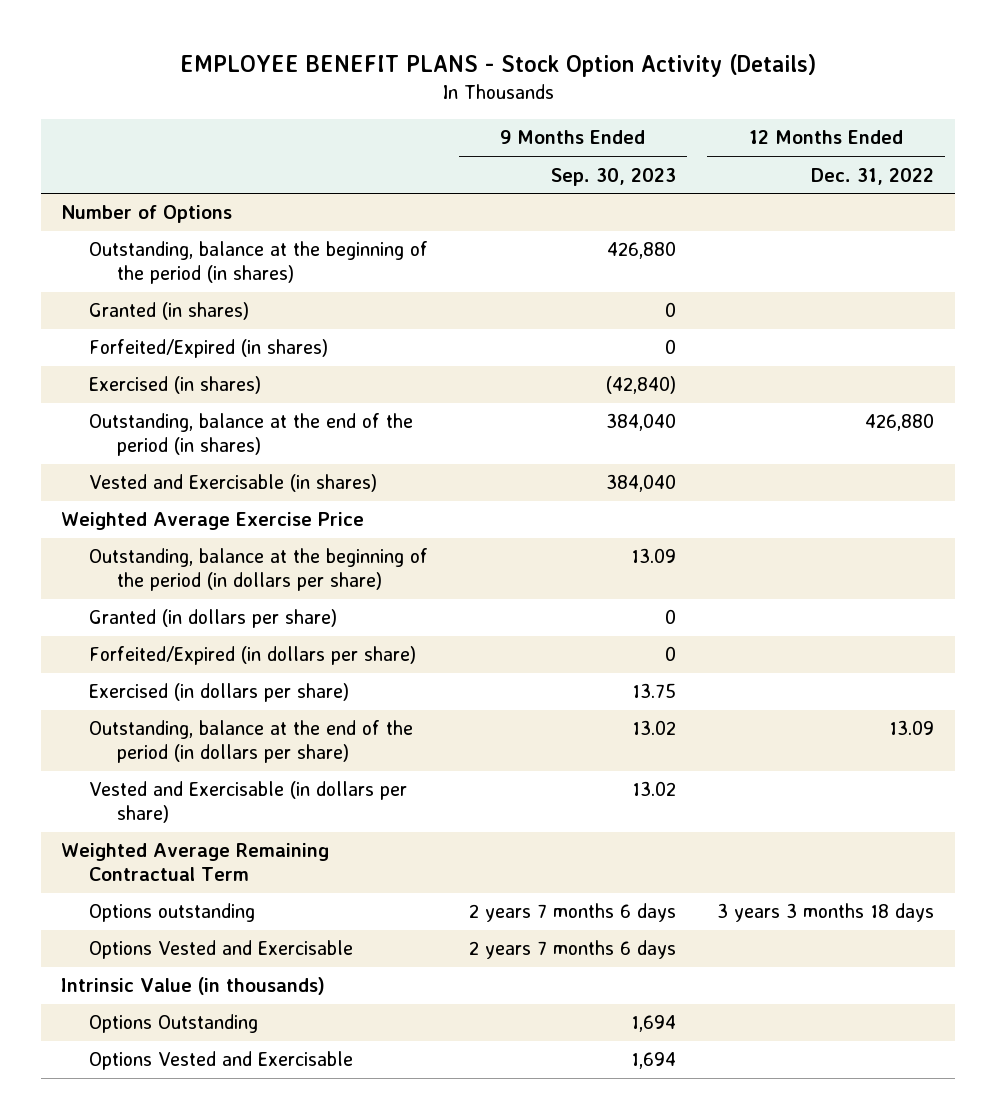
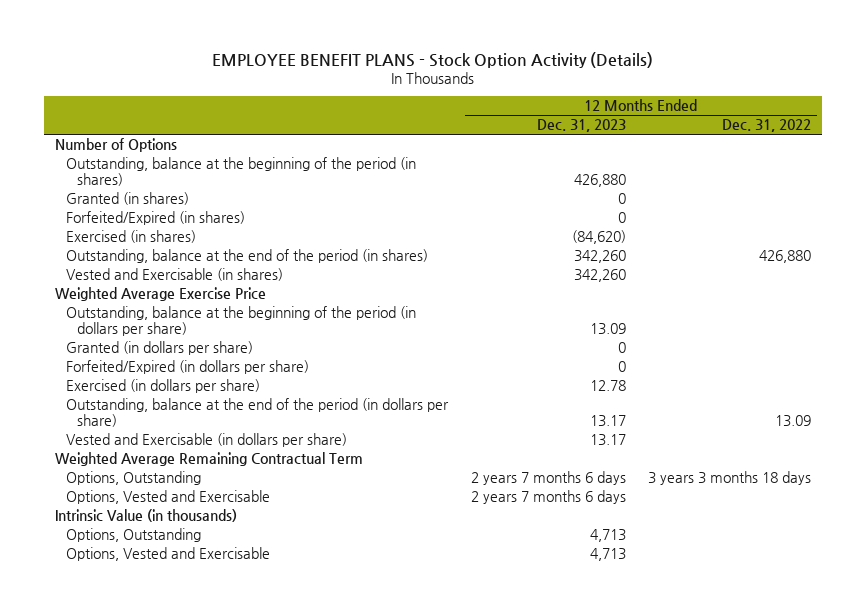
- | 9 Months Ended Sep. 30, 2023 | 12 Months Ended Dec. 31, 2022
+ | 12 Months Ended Dec. 31, 2023 | 12 Months Ended Dec. 31, 2022
- Options outstanding | 2 years 7 months 6 days | 3 years 3 months 18 days
- Options Vested and Exercisable | 2 years 7 months 6 days |
+ Options, Outstanding | 2 years 7 months 6 days | 3 years 3 months 18 days
+ Options, Vested and Exercisable | 2 years 7 months 6 days |
- Options Outstanding | 1,694 |
- Options Vested and Exercisable | 1,694 |
+ Options, Outstanding | 4,713 |
+ Options, Vested and Exercisable | 4,713 |

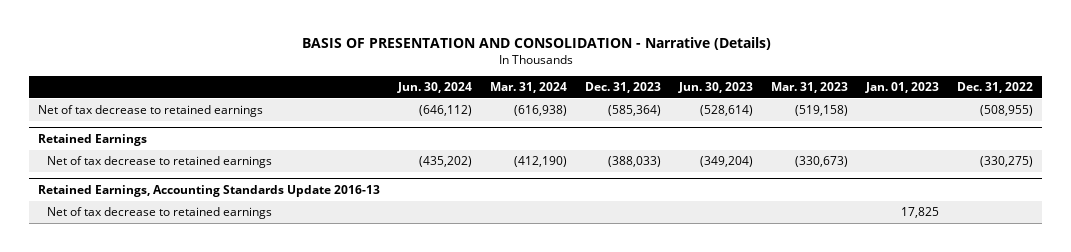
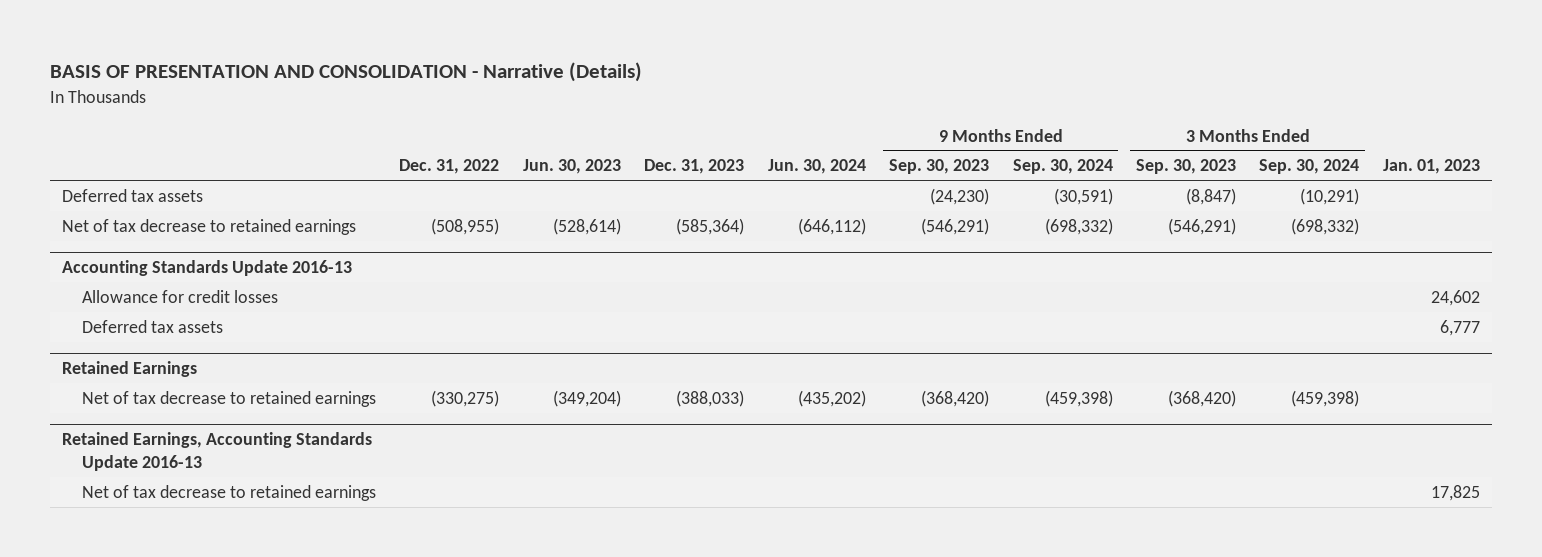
- | Jun. 30, 2024 | Mar. 31, 2024 | Dec. 31, 2023 | Jun. 30, 2023 | Mar. 31, 2023 | Jan. 01, 2023 | Dec. 31, 2022
+ | Dec. 31, 2022 | Jun. 30, 2023 | Dec. 31, 2023 | Jun. 30, 2024 | 9 Months Ended Sep. 30, 2023 | 9 Months Ended Sep. 30, 2024 | 3 Months Ended Sep. 30, 2023 | 3 Months Ended Sep. 30, 2024 | Jan. 01, 2023
+ Deferred tax assets | | | | | (24,230) | (30,591) | (8,847) | (10,291) |
+ Accounting Standards Update 2016-13
+ Allowance for credit losses | | | | | | | | | 24,602
+ Deferred tax assets | | | | | | | | | 6,777

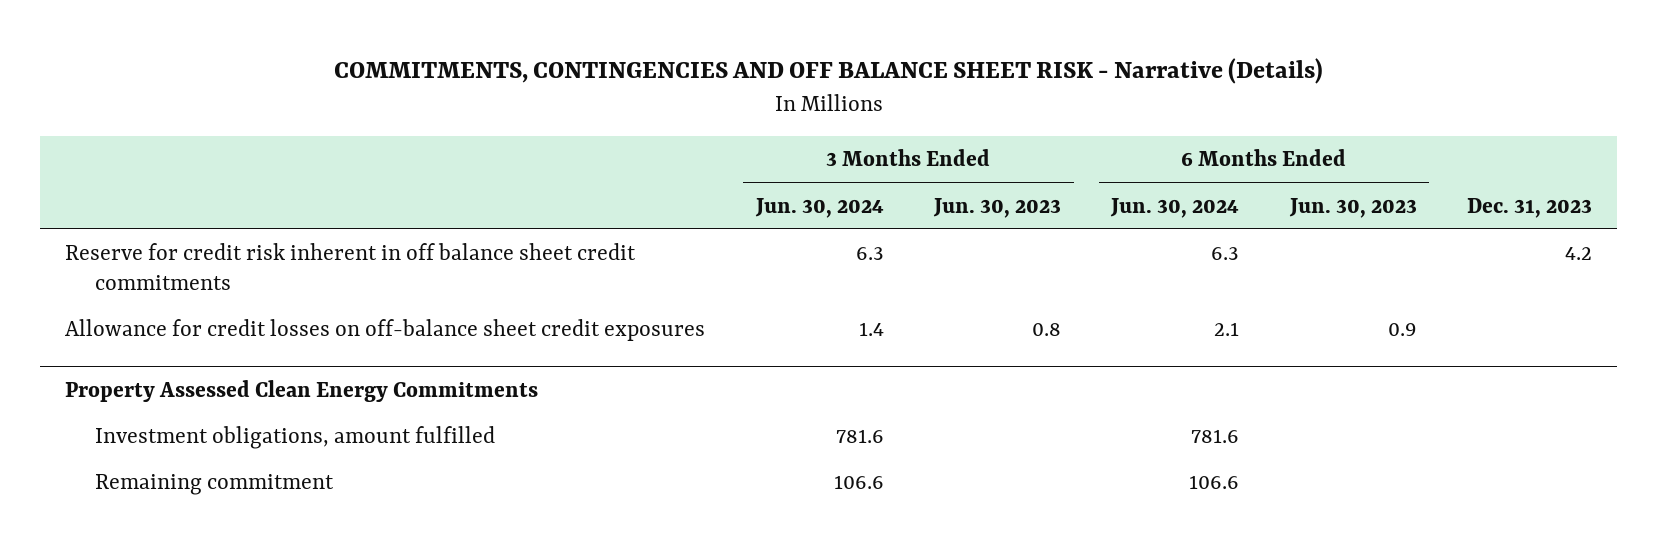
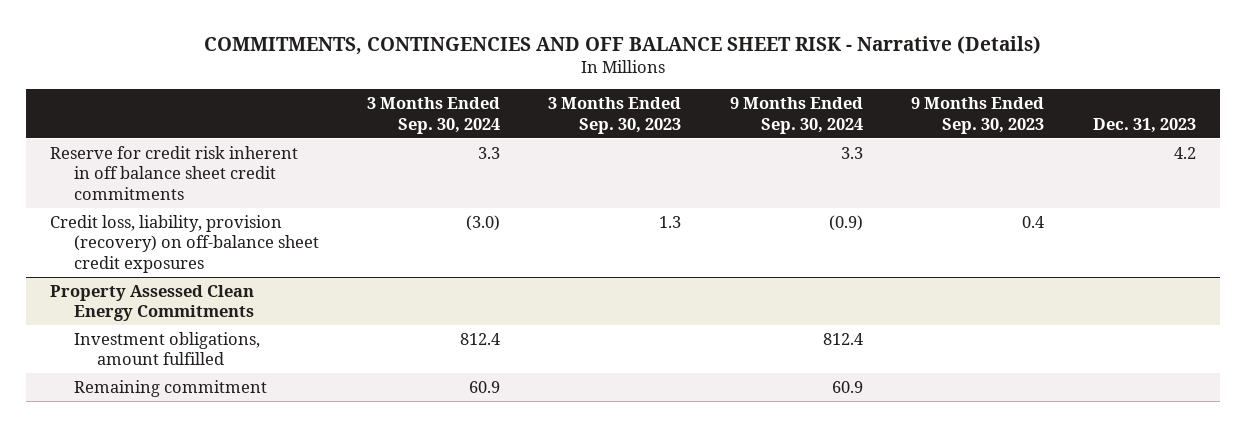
- | 3 Months Ended Jun. 30, 2024 | 3 Months Ended Jun. 30, 2023 | 6 Months Ended Jun. 30, 2024 | 6 Months Ended Jun. 30, 2023 | Dec. 31, 2023
+ | 3 Months Ended Sep. 30, 2024 | 3 Months Ended Sep. 30, 2023 | 9 Months Ended Sep. 30, 2024 | 9 Months Ended Sep. 30, 2023 | Dec. 31, 2023
- Allowance for credit losses on off-balance sheet credit exposures | 1.4 | 0.8 | 2.1 | 0.9 |
+ Credit loss, liability, provision (recovery) on off-balance sheet credit exposures | (3.0) | 1.3 | (0.9) | 0.4 |

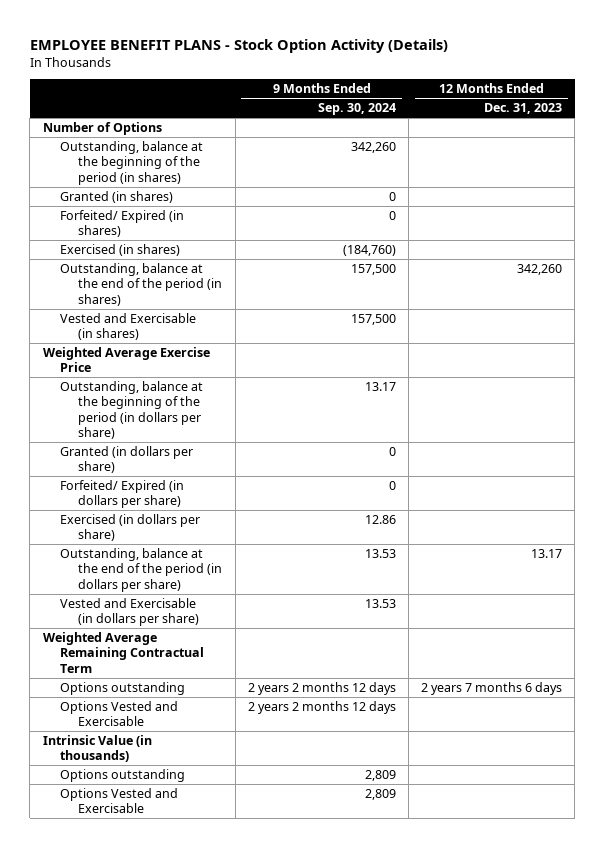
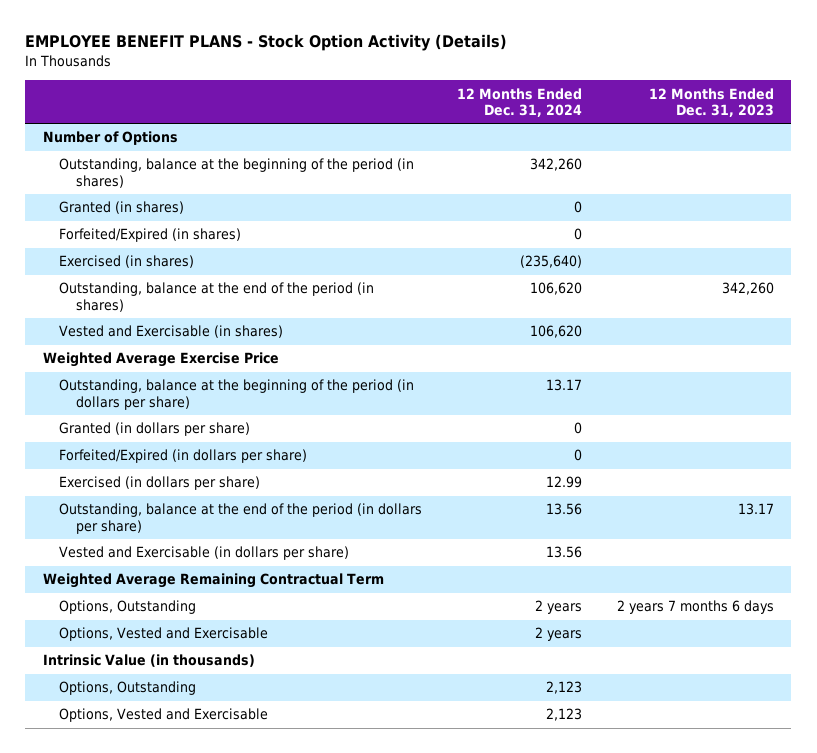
- | 9 Months Ended Sep. 30, 2024 | 12 Months Ended Dec. 31, 2023
+ | 12 Months Ended Dec. 31, 2024 | 12 Months Ended Dec. 31, 2023
- Forfeited/ Expired (in shares) | 0 |
+ Forfeited/Expired (in shares) | 0 |
- Forfeited/ Expired (in dollars per share) | 0 |
+ Forfeited/Expired (in dollars per share) | 0 |
- Options outstanding | 2 years 2 months 12 days | 2 years 7 months 6 days
- Options Vested and Exercisable | 2 years 2 months 12 days |
+ Options, Outstanding | 2 years | 2 years 7 months 6 days
+ Options, Vested and Exercisable | 2 years |
- Options outstanding | 2,809 |
- Options Vested and Exercisable | 2,809 |
+ Options, Outstanding | 2,123 |
+ Options, Vested and Exercisable | 2,123 |

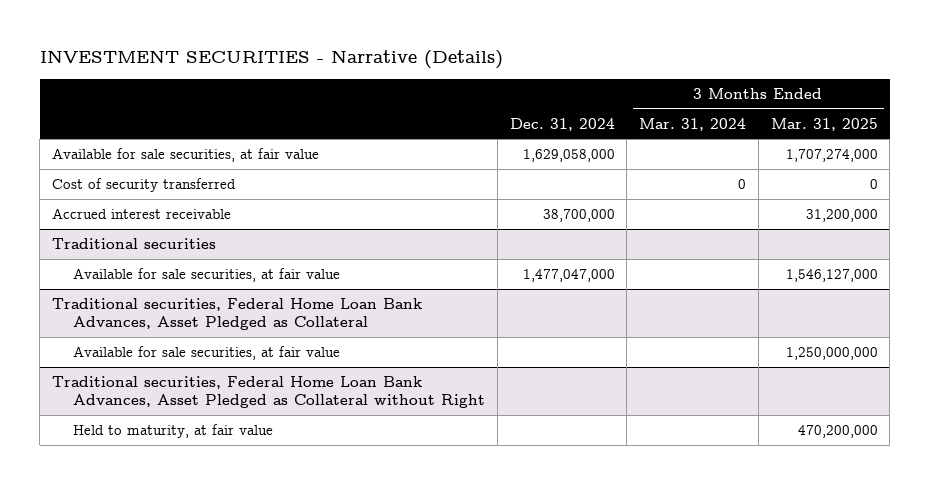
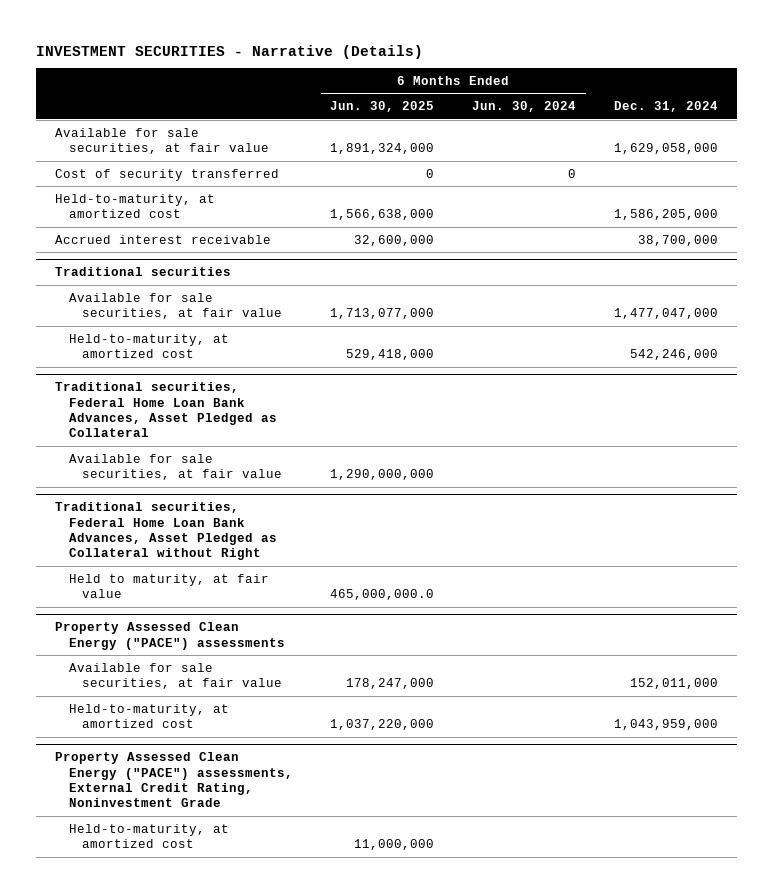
- | Dec. 31, 2024 | 3 Months Ended Mar. 31, 2024 | 3 Months Ended Mar. 31, 2025
+ | 6 Months Ended Jun. 30, 2025 | 6 Months Ended Jun. 30, 2024 | Dec. 31, 2024
+ Held-to-maturity, at amortized cost | 1,566,638,000 | | 1,586,205,000
@ Traditional securities
+ Held-to-maturity, at amortized cost | 529,418,000 | | 542,246,000
+ Property Assessed Clean Energy ("PACE") assessments
+ Available for sale securities, at fair value | 178,247,000 | | 152,011,000
+ Held-to-maturity, at amortized cost | 1,037,220,000 | | 1,043,959,000
+ Property Assessed Clean Energy ("PACE") assessments, External Credit Rating, Noninvestment Grade
+ Held-to-maturity, at amortized cost | 11,000,000 | |

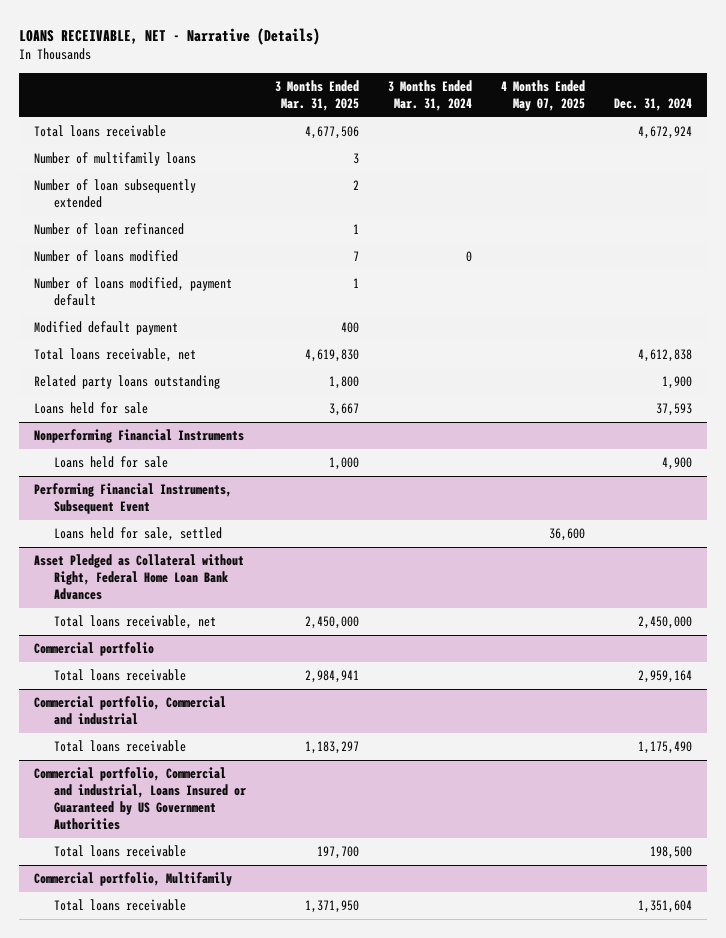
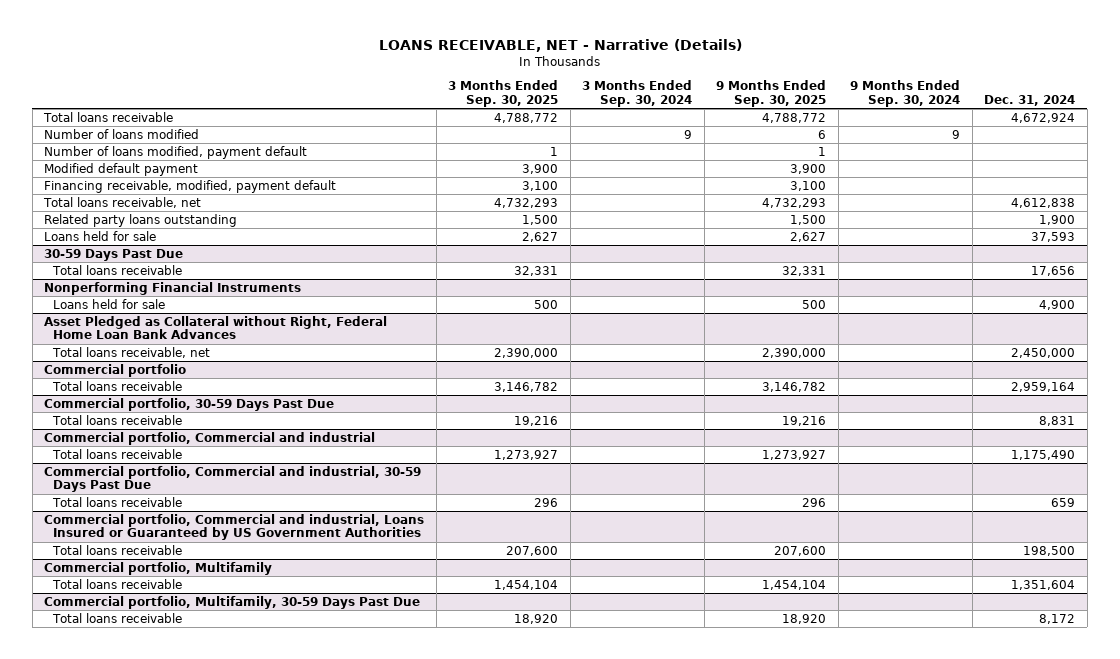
- | 3 Months Ended Mar. 31, 2025 | 3 Months Ended Mar. 31, 2024 | 4 Months Ended May 07, 2025 | Dec. 31, 2024
+ | 3 Months Ended Sep. 30, 2025 | 3 Months Ended Sep. 30, 2024 | 9 Months Ended Sep. 30, 2025 | 9 Months Ended Sep. 30, 2024 | Dec. 31, 2024
- Number of multifamily loans | 3 | | |
- Number of loan subsequently extended | 2 | | |
- Number of loan refinanced | 1 | | |
+ Financing receivable, modified, payment default | 3,100 | | 3,100 | |
+ 30-59 Days Past Due
+ Total loans receivable | 32,331 | | 32,331 | | 17,656
- Performing Financial Instruments, Subsequent Event
- Loans held for sale, settled | | | 36,600 |
+ Commercial portfolio, 30-59 Days Past Due
+ Total loans receivable | 19,216 | | 19,216 | | 8,831
+ Commercial portfolio, Commercial and industrial, 30-59 Days Past Due
+ Total loans receivable | 296 | | 296 | | 659
+ Commercial portfolio, Multifamily, 30-59 Days Past Due
+ Total loans receivable | 18,920 | | 18,920 | | 8,172

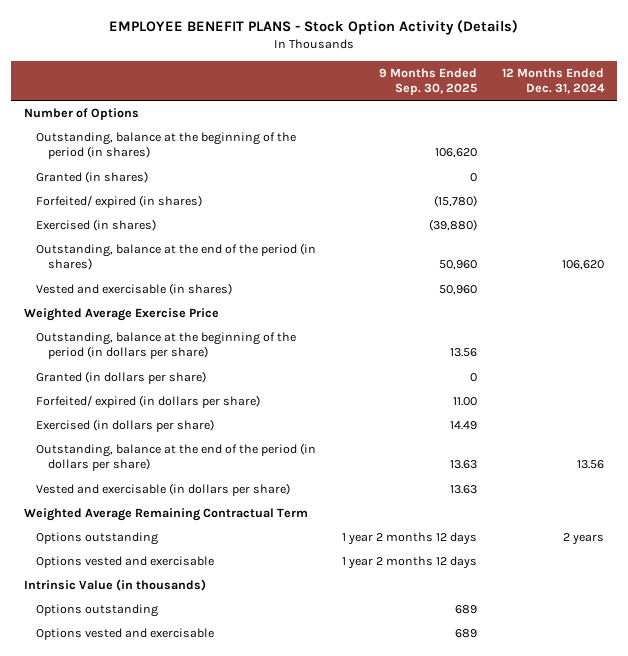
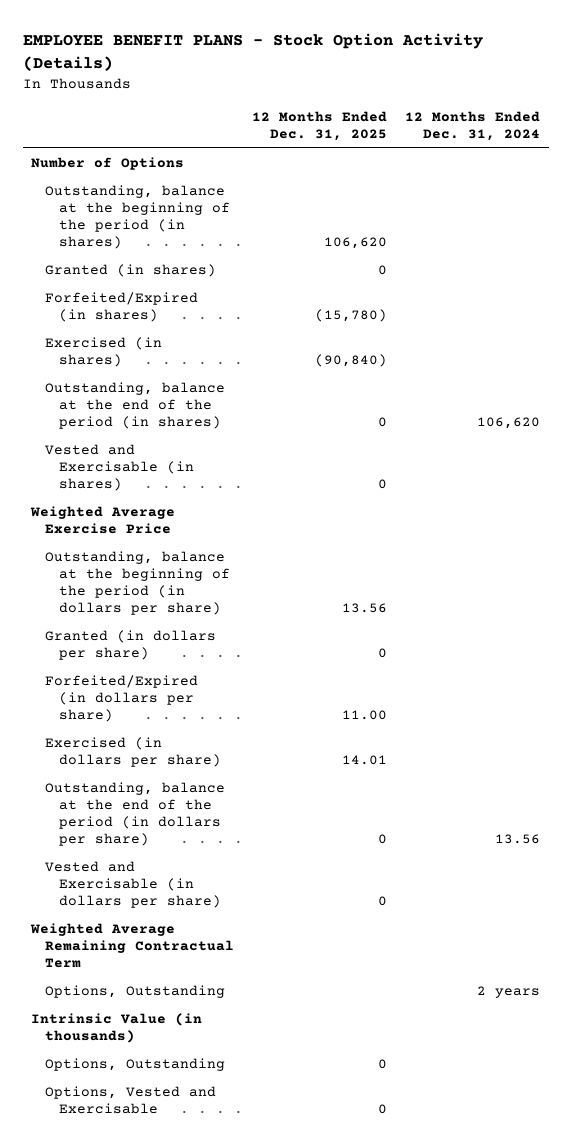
- | 9 Months Ended Sep. 30, 2025 | 12 Months Ended Dec. 31, 2024
+ | 12 Months Ended Dec. 31, 2025 | 12 Months Ended Dec. 31, 2024
- Forfeited/ expired (in shares) | (15,780) |
+ Forfeited/Expired (in shares) | (15,780) |
- Vested and exercisable (in shares) | 50,960 |
+ Vested and Exercisable (in shares) | 0 |
- Forfeited/ expired (in dollars per share) | 11.00 |
+ Forfeited/Expired (in dollars per share) | 11.00 |
- Vested and exercisable (in dollars per share) | 13.63 |
+ Vested and Exercisable (in dollars per share) | 0 |
- Options outstanding | 1 year 2 months 12 days | 2 years
- Options vested and exercisable | 1 year 2 months 12 days |
+ Options, Outstanding | | 2 years
- Options outstanding | 689 |
- Options vested and exercisable | 689 |
+ Options, Outstanding | 0 |
+ Options, Vested and Exercisable | 0 |

